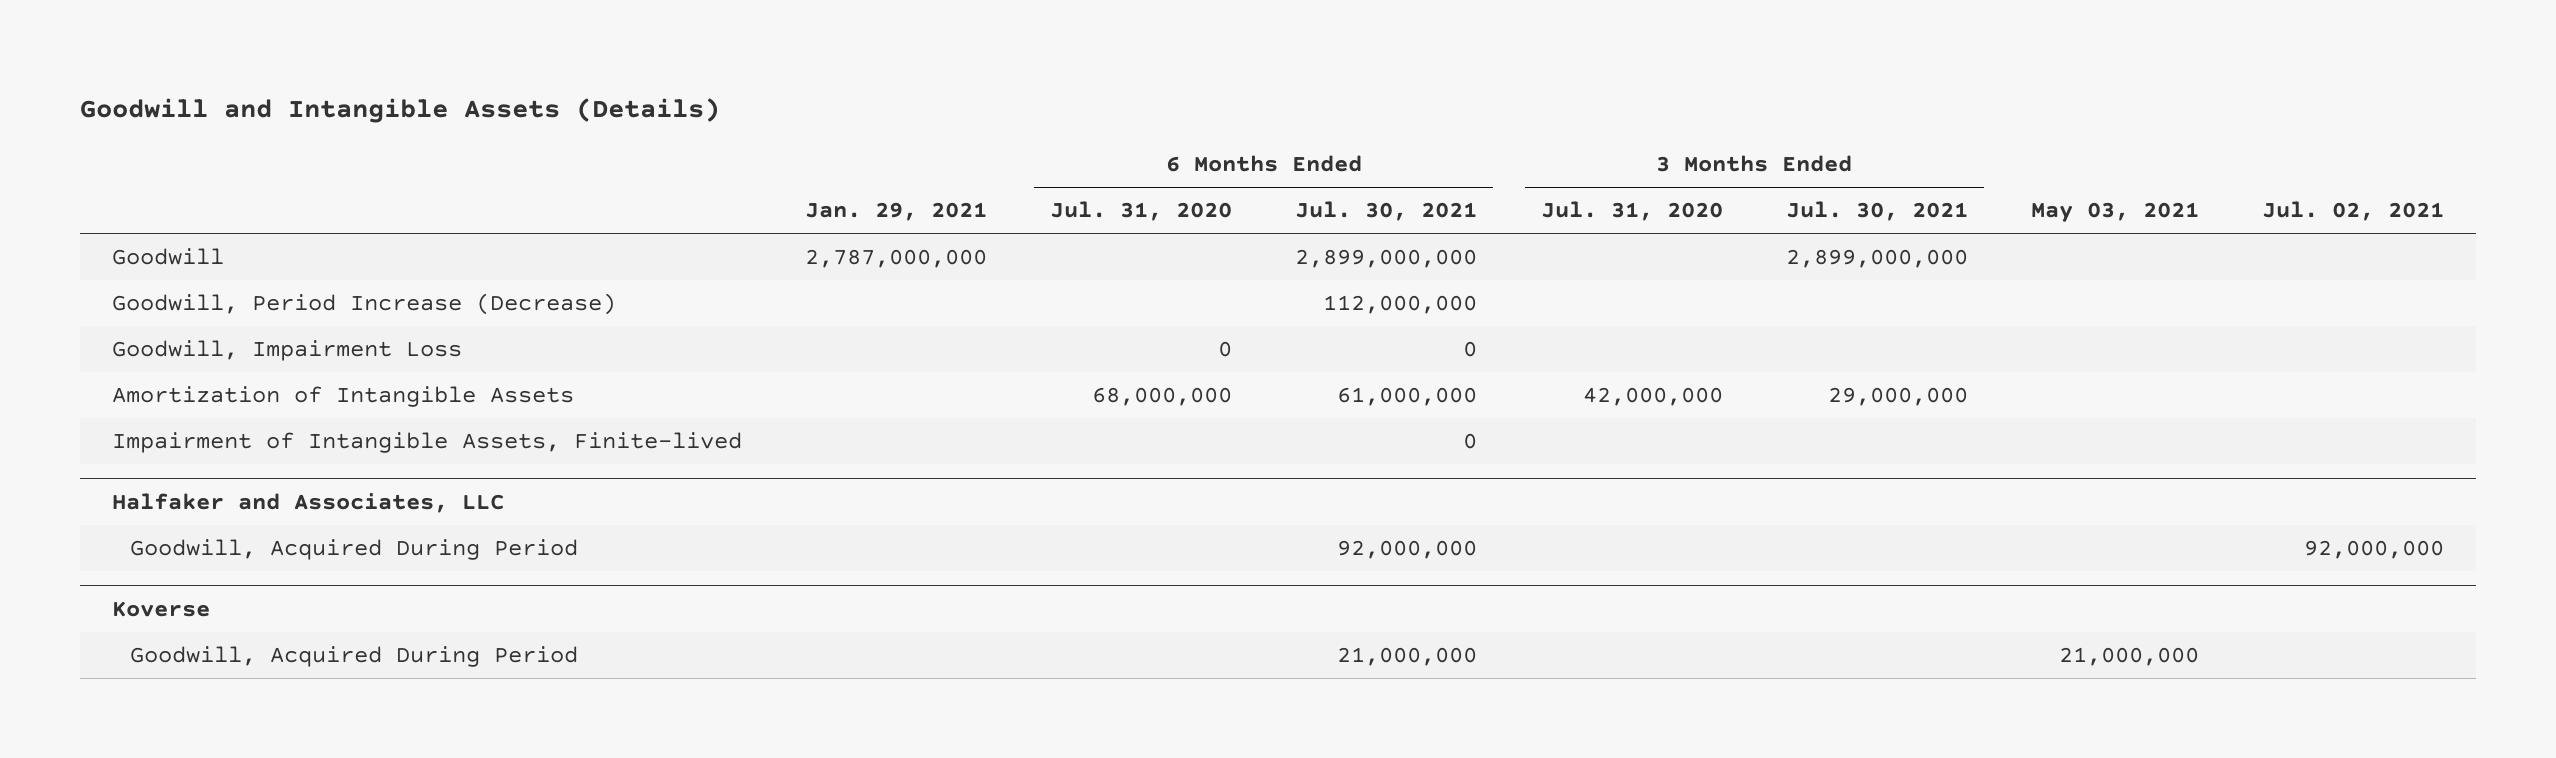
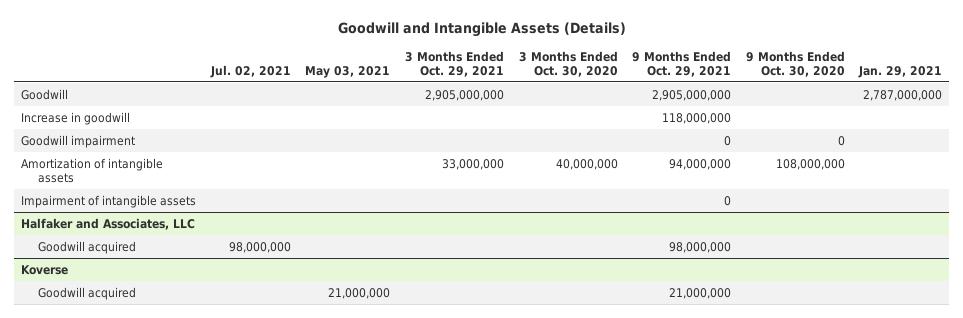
- | Jan. 29, 2021 | 6 Months Ended Jul. 31, 2020 | 6 Months Ended Jul. 30, 2021 | 3 Months Ended Jul. 31, 2020 | 3 Months Ended Jul. 30, 2021 | May 03, 2021 | Jul. 02, 2021
+ | Jul. 02, 2021 | May 03, 2021 | 3 Months Ended Oct. 29, 2021 | 3 Months Ended Oct. 30, 2020 | 9 Months Ended Oct. 29, 2021 | 9 Months Ended Oct. 30, 2020 | Jan. 29, 2021
- Goodwill, Period Increase (Decrease) | | | 112,000,000 | | | |
- Goodwill, Impairment Loss | | 0 | 0 | | | |
- Amortization of Intangible Assets | | 68,000,000 | 61,000,000 | 42,000,000 | 29,000,000 | |
- Impairment of Intangible Assets, Finite-lived | | | 0 | | | |
+ Increase in goodwill | | | | | 118,000,000 | |
+ Goodwill impairment | | | | | 0 | 0 |
+ Amortization of intangible assets | | | 33,000,000 | 40,000,000 | 94,000,000 | 108,000,000 |
+ Impairment of intangible assets | | | | | 0 | |
@ Halfaker and Associates, LLC
- Goodwill, Acquired During Period | | | 92,000,000 | | | | 92,000,000
+ Goodwill acquired | 98,000,000 | | | | 98,000,000 | |
@ Koverse
- Goodwill, Acquired During Period | | | 21,000,000 | | | 21,000,000 |
+ Goodwill acquired | | 21,000,000 | | | 21,000,000 | |

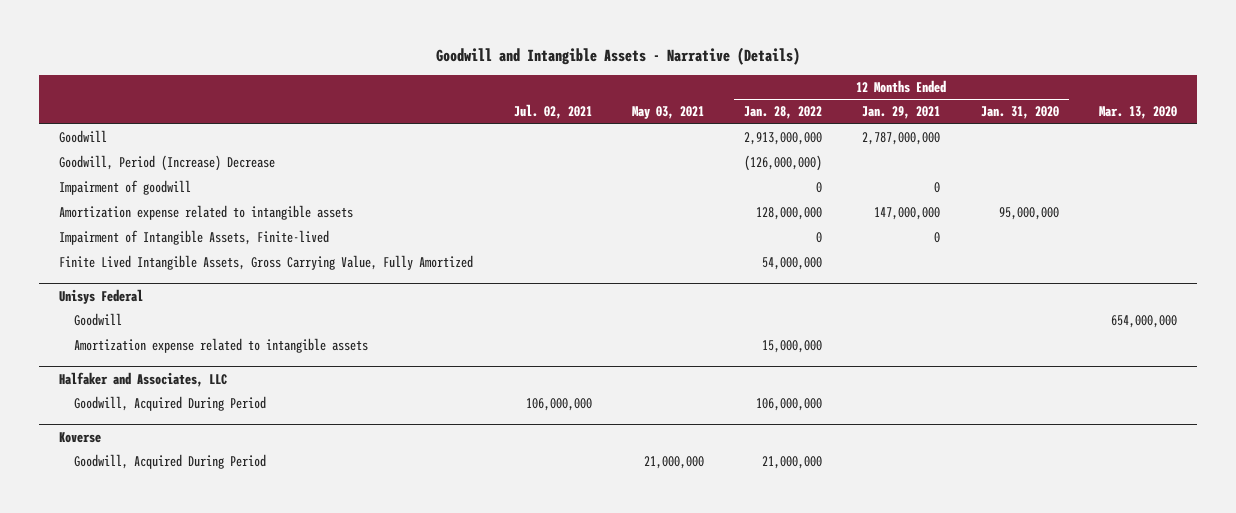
- Goodwill and Intangible Assets (Details)
+ Goodwill and Intangible Assets - Narrative (Details)
- | Jul. 02, 2021 | May 03, 2021 | 3 Months Ended Oct. 29, 2021 | 3 Months Ended Oct. 30, 2020 | 9 Months Ended Oct. 29, 2021 | 9 Months Ended Oct. 30, 2020 | Jan. 29, 2021
+ | Jul. 02, 2021 | May 03, 2021 | 12 Months Ended Jan. 28, 2022 | 12 Months Ended Jan. 29, 2021 | 12 Months Ended Jan. 31, 2020 | Mar. 13, 2020
- Increase in goodwill | | | | | 118,000,000 | |
- Goodwill impairment | | | | | 0 | 0 |
- Amortization of intangible assets | | | 33,000,000 | 40,000,000 | 94,000,000 | 108,000,000 |
- Impairment of intangible assets | | | | | 0 | |
+ Goodwill, Period (Increase) Decrease | | | (126,000,000) | | |
+ Impairment of goodwill | | | 0 | 0 | |
+ Amortization expense related to intangible assets | | | 128,000,000 | 147,000,000 | 95,000,000 |
+ Impairment of Intangible Assets, Finite-lived | | | 0 | 0 | |
+ Finite Lived Intangible Assets, Gross Carrying Value, Fully Amortized | | | 54,000,000 | | |
+ Unisys Federal
+ Goodwill | | | | | | 654,000,000
+ Amortization expense related to intangible assets | | | 15,000,000 | | |
@ Halfaker and Associates, LLC
- Goodwill acquired | 98,000,000 | | | | 98,000,000 | |
+ Goodwill, Acquired During Period | 106,000,000 | | 106,000,000 | | |
@ Koverse
- Goodwill acquired | | 21,000,000 | | | 21,000,000 | |
+ Goodwill, Acquired During Period | | 21,000,000 | 21,000,000 | | |

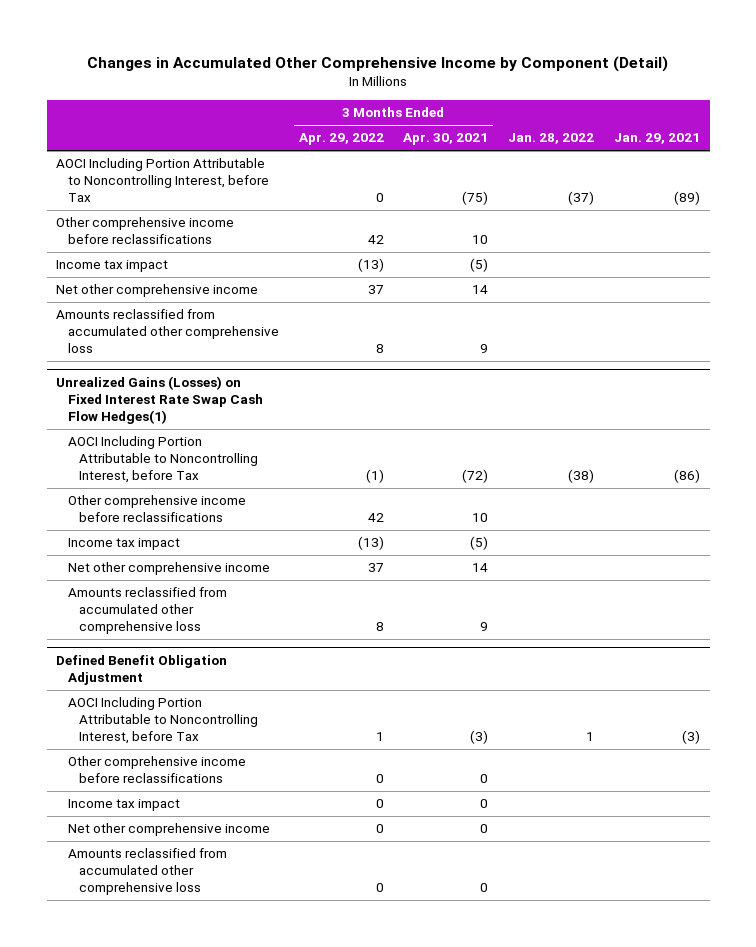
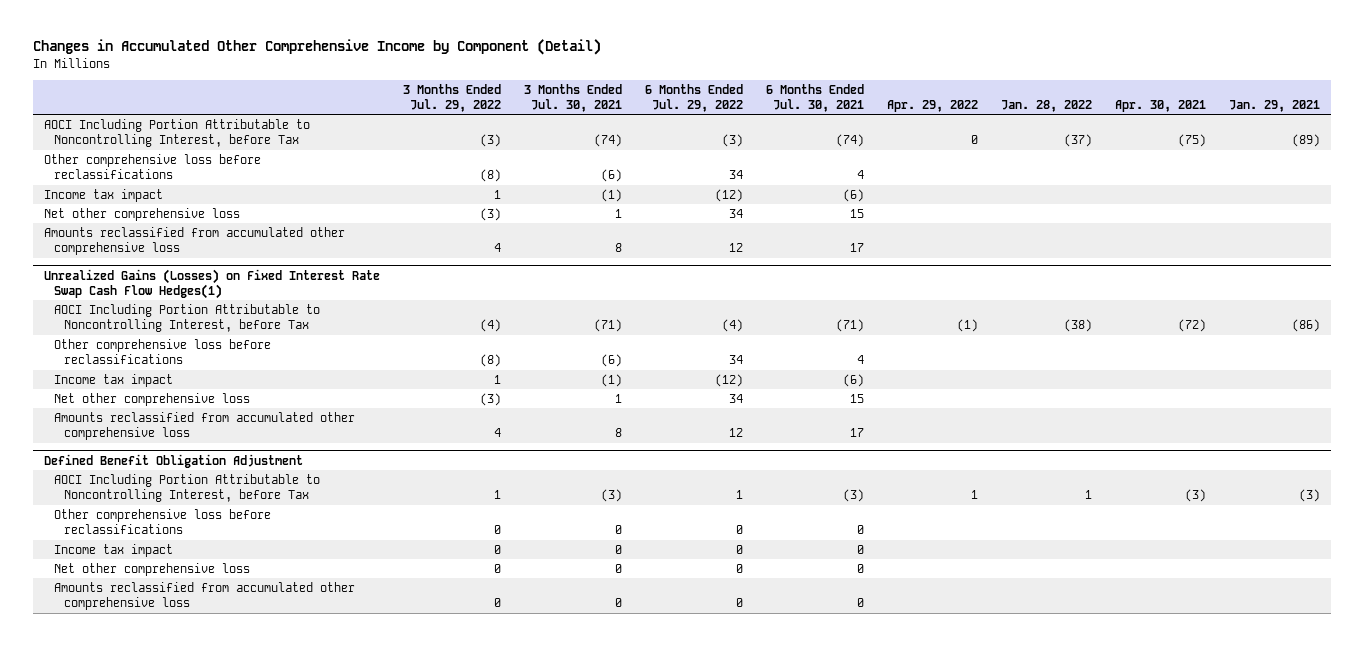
- | 3 Months Ended Apr. 29, 2022 | 3 Months Ended Apr. 30, 2021 | Jan. 28, 2022 | Jan. 29, 2021
+ | 3 Months Ended Jul. 29, 2022 | 3 Months Ended Jul. 30, 2021 | 6 Months Ended Jul. 29, 2022 | 6 Months Ended Jul. 30, 2021 | Apr. 29, 2022 | Jan. 28, 2022 | Apr. 30, 2021 | Jan. 29, 2021
- Other comprehensive income before reclassifications | 42 | 10 | |
+ Other comprehensive loss before reclassifications | (8) | (6) | 34 | 4 | | | |
- Net other comprehensive income | 37 | 14 | |
+ Net other comprehensive loss | (3) | 1 | 34 | 15 | | | |
@ Unrealized Gains (Losses) on Fixed Interest Rate Swap Cash Flow Hedges(1)
- Other comprehensive income before reclassifications | 42 | 10 | |
+ Other comprehensive loss before reclassifications | (8) | (6) | 34 | 4 | | | |
- Net other comprehensive income | 37 | 14 | |
+ Net other comprehensive loss | (3) | 1 | 34 | 15 | | | |
@ Defined Benefit Obligation Adjustment
- Other comprehensive income before reclassifications | 0 | 0 | |
+ Other comprehensive loss before reclassifications | 0 | 0 | 0 | 0 | | | |
- Net other comprehensive income | 0 | 0 | |
+ Net other comprehensive loss | 0 | 0 | 0 | 0 | | | |

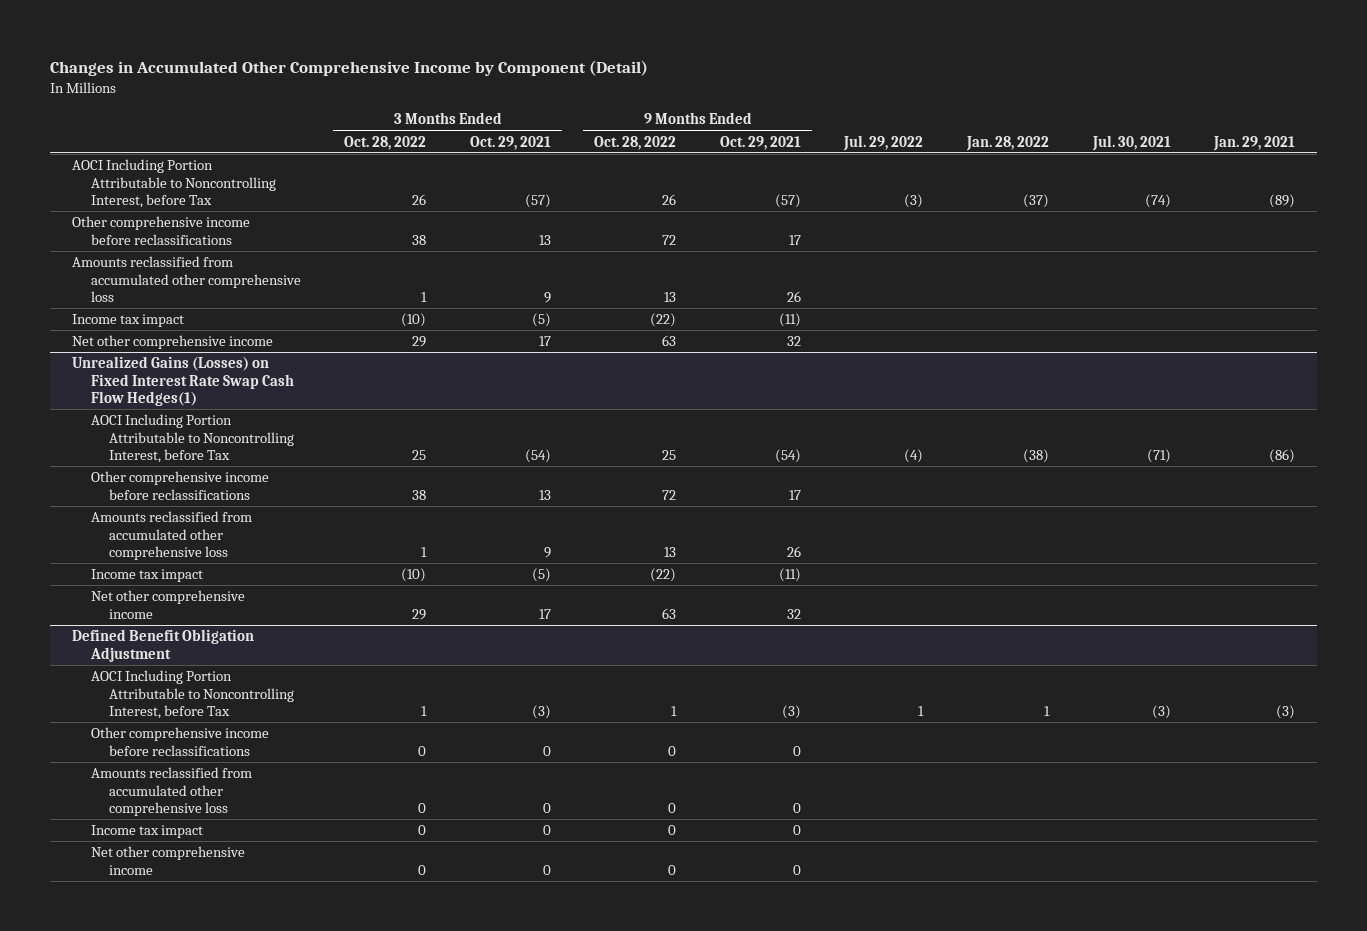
- | 3 Months Ended Jul. 29, 2022 | 3 Months Ended Jul. 30, 2021 | 6 Months Ended Jul. 29, 2022 | 6 Months Ended Jul. 30, 2021 | Apr. 29, 2022 | Jan. 28, 2022 | Apr. 30, 2021 | Jan. 29, 2021
+ | 3 Months Ended Oct. 28, 2022 | 3 Months Ended Oct. 29, 2021 | 9 Months Ended Oct. 28, 2022 | 9 Months Ended Oct. 29, 2021 | Jul. 29, 2022 | Jan. 28, 2022 | Jul. 30, 2021 | Jan. 29, 2021
- Other comprehensive loss before reclassifications | (8) | (6) | 34 | 4 | | | |
- Net other comprehensive loss | (3) | 1 | 34 | 15 | | | |
+ Other comprehensive income before reclassifications | 38 | 13 | 72 | 17 | | | |
moved down: Income tax impact | (10) | (5) | (22) | (11) | | | |
+ Net other comprehensive income | 29 | 17 | 63 | 32 | | | |
@ Unrealized Gains (Losses) on Fixed Interest Rate Swap Cash Flow Hedges(1)
- Other comprehensive loss before reclassifications | (8) | (6) | 34 | 4 | | | |
- Net other comprehensive loss | (3) | 1 | 34 | 15 | | | |
+ Other comprehensive income before reclassifications | 38 | 13 | 72 | 17 | | | |
moved down: Income tax impact | (10) | (5) | (22) | (11) | | | |
+ Net other comprehensive income | 29 | 17 | 63 | 32 | | | |
@ Defined Benefit Obligation Adjustment
- Other comprehensive loss before reclassifications | 0 | 0 | 0 | 0 | | | |
- Net other comprehensive loss | 0 | 0 | 0 | 0 | | | |
+ Other comprehensive income before reclassifications | 0 | 0 | 0 | 0 | | | |
moved down: Income tax impact | 0 | 0 | 0 | 0 | | | |
+ Net other comprehensive income | 0 | 0 | 0 | 0 | | | |

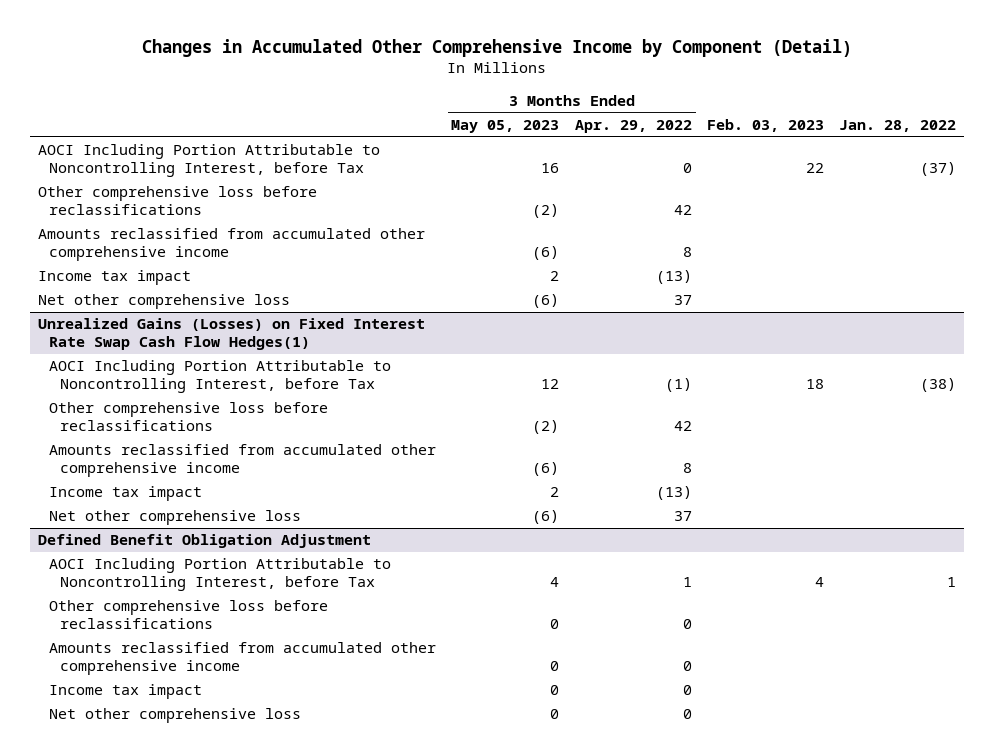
- | 3 Months Ended Oct. 28, 2022 | 3 Months Ended Oct. 29, 2021 | 9 Months Ended Oct. 28, 2022 | 9 Months Ended Oct. 29, 2021 | Jul. 29, 2022 | Jan. 28, 2022 | Jul. 30, 2021 | Jan. 29, 2021
+ | 3 Months Ended May 05, 2023 | 3 Months Ended Apr. 29, 2022 | Feb. 03, 2023 | Jan. 28, 2022
- Other comprehensive income before reclassifications | 38 | 13 | 72 | 17 | | | |
- Amounts reclassified from accumulated other comprehensive loss | 1 | 9 | 13 | 26 | | | |
+ Other comprehensive loss before reclassifications | (2) | 42 | |
+ Amounts reclassified from accumulated other comprehensive income | (6) | 8 | |
- Net other comprehensive income | 29 | 17 | 63 | 32 | | | |
+ Net other comprehensive loss | (6) | 37 | |
@ Unrealized Gains (Losses) on Fixed Interest Rate Swap Cash Flow Hedges(1)
- Other comprehensive income before reclassifications | 38 | 13 | 72 | 17 | | | |
- Amounts reclassified from accumulated other comprehensive loss | 1 | 9 | 13 | 26 | | | |
+ Other comprehensive loss before reclassifications | (2) | 42 | |
+ Amounts reclassified from accumulated other comprehensive income | (6) | 8 | |
- Net other comprehensive income | 29 | 17 | 63 | 32 | | | |
+ Net other comprehensive loss | (6) | 37 | |
@ Defined Benefit Obligation Adjustment
- Other comprehensive income before reclassifications | 0 | 0 | 0 | 0 | | | |
- Amounts reclassified from accumulated other comprehensive loss | 0 | 0 | 0 | 0 | | | |
+ Other comprehensive loss before reclassifications | 0 | 0 | |
+ Amounts reclassified from accumulated other comprehensive income | 0 | 0 | |
- Net other comprehensive income | 0 | 0 | 0 | 0 | | | |
+ Net other comprehensive loss | 0 | 0 | |

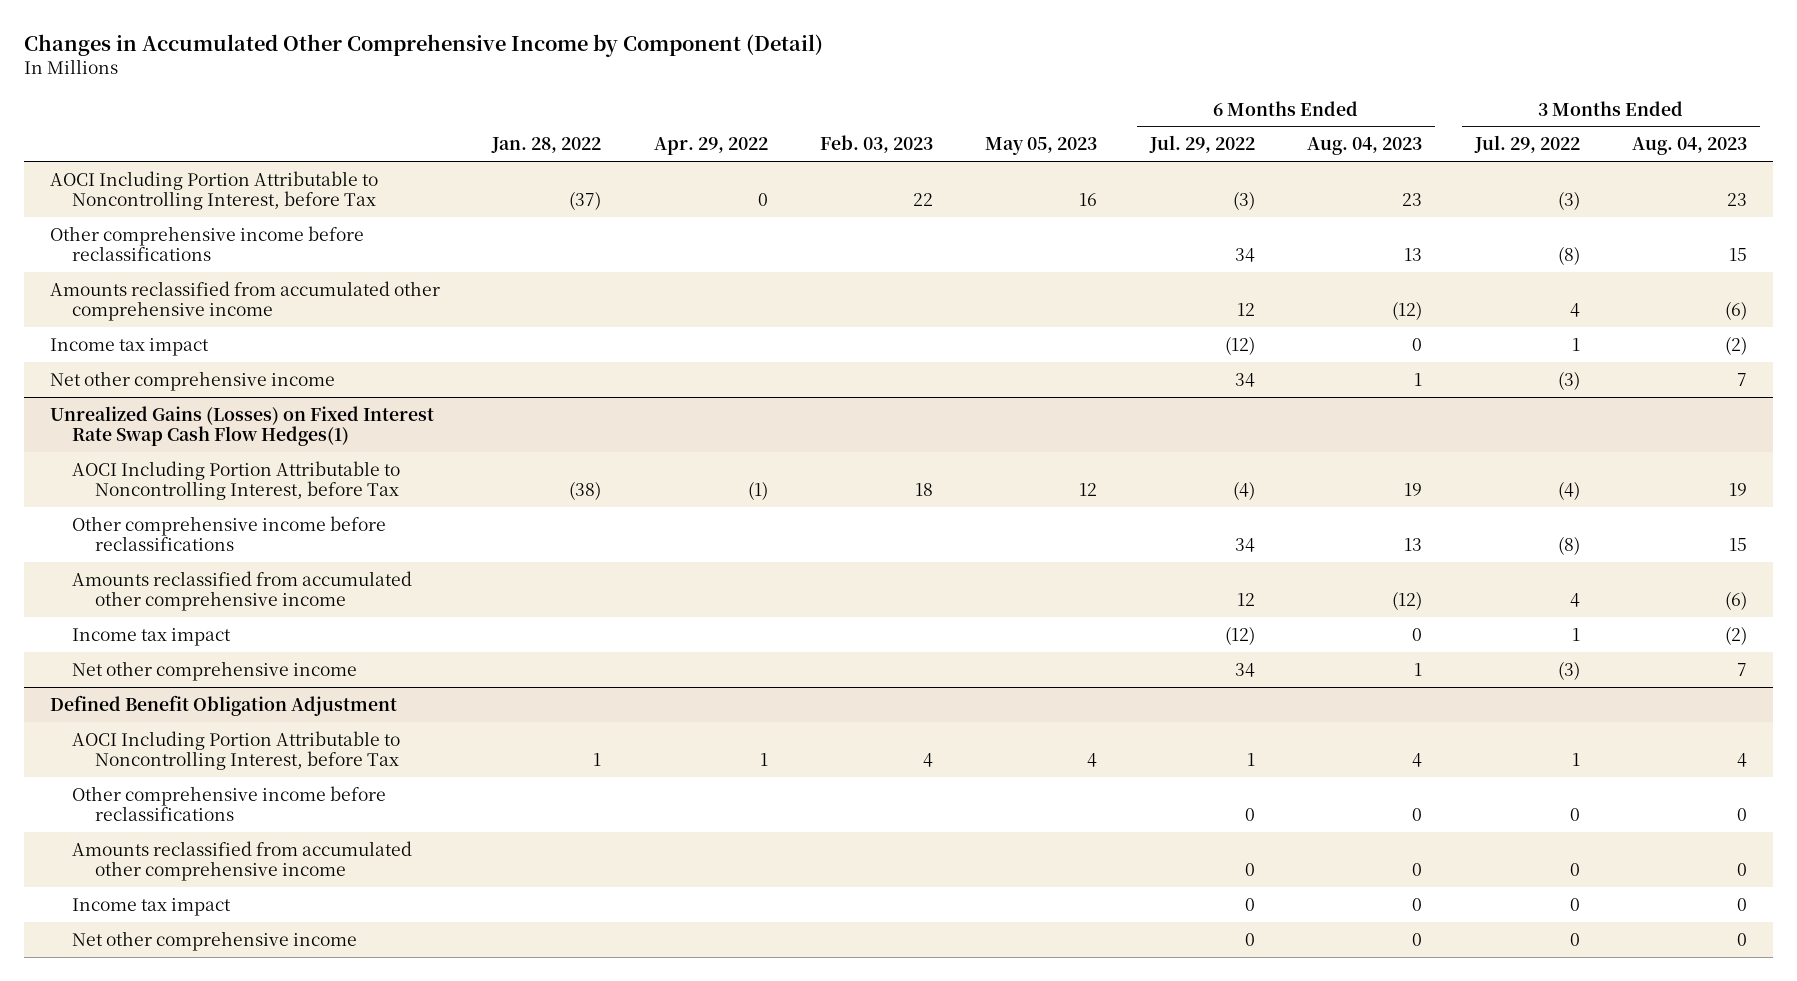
- | 3 Months Ended May 05, 2023 | 3 Months Ended Apr. 29, 2022 | Feb. 03, 2023 | Jan. 28, 2022
+ | Jan. 28, 2022 | Apr. 29, 2022 | Feb. 03, 2023 | May 05, 2023 | 6 Months Ended Jul. 29, 2022 | 6 Months Ended Aug. 04, 2023 | 3 Months Ended Jul. 29, 2022 | 3 Months Ended Aug. 04, 2023
- Other comprehensive loss before reclassifications | (2) | 42 | |
+ Other comprehensive income before reclassifications | | | | | 34 | 13 | (8) | 15
- Net other comprehensive loss | (6) | 37 | |
+ Net other comprehensive income | | | | | 34 | 1 | (3) | 7
@ Unrealized Gains (Losses) on Fixed Interest Rate Swap Cash Flow Hedges(1)
- Other comprehensive loss before reclassifications | (2) | 42 | |
+ Other comprehensive income before reclassifications | | | | | 34 | 13 | (8) | 15
- Net other comprehensive loss | (6) | 37 | |
+ Net other comprehensive income | | | | | 34 | 1 | (3) | 7
@ Defined Benefit Obligation Adjustment
- Other comprehensive loss before reclassifications | 0 | 0 | |
+ Other comprehensive income before reclassifications | | | | | 0 | 0 | 0 | 0
- Net other comprehensive loss | 0 | 0 | |
+ Net other comprehensive income | | | | | 0 | 0 | 0 | 0

